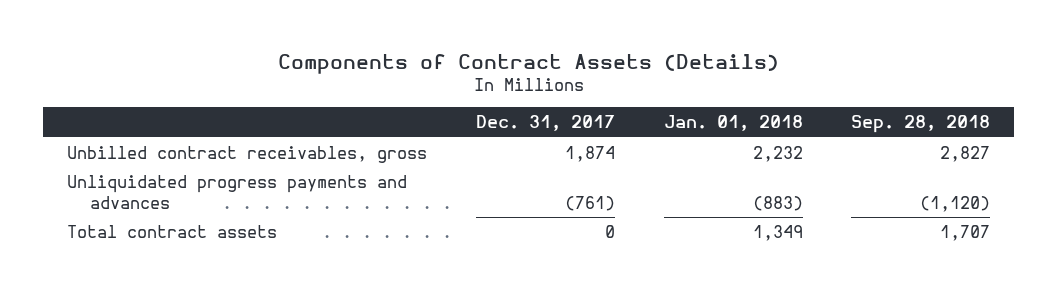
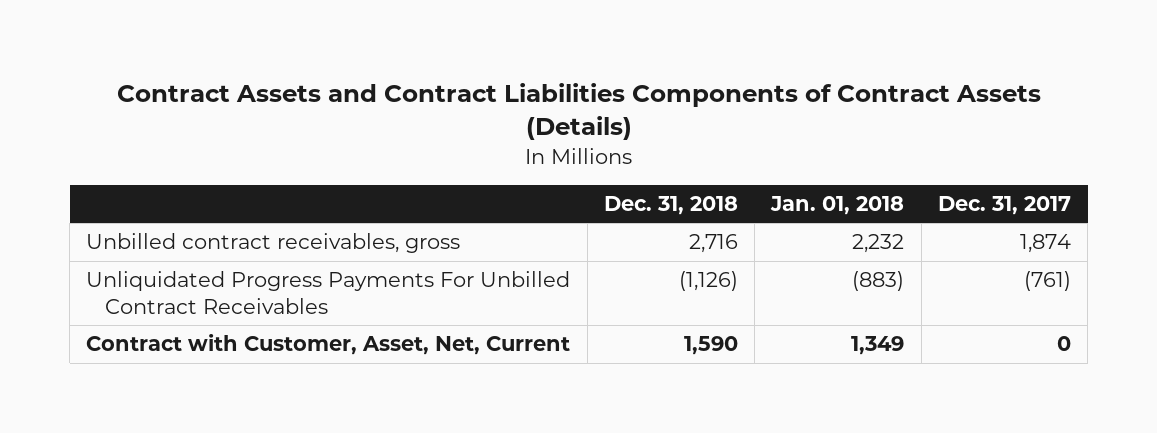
- Components of Contract Assets (Details)
+ Contract Assets and Contract Liabilities Components of Contract Assets (Details)
- | Dec. 31, 2017 | Jan. 01, 2018 | Sep. 28, 2018
+ | Dec. 31, 2018 | Jan. 01, 2018 | Dec. 31, 2017
- Unliquidated progress payments and advances | (761) | (883) | (1,120)
- Total contract assets | 0 | 1,349 | 1,707
+ Unliquidated Progress Payments For Unbilled Contract Receivables | (1,126) | (883) | (761)
+ Contract with Customer, Asset, Net, Current | 1,590 | 1,349 | 0

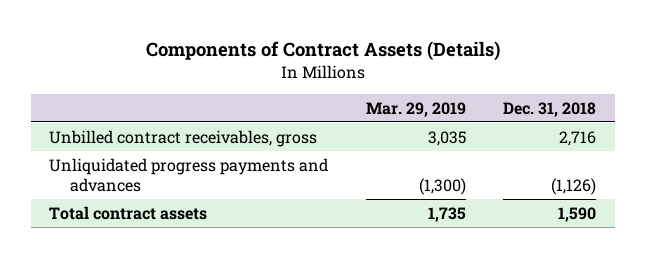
- Contract Assets and Contract Liabilities Components of Contract Assets (Details)
+ Components of Contract Assets (Details)
- | Dec. 31, 2018 | Jan. 01, 2018 | Dec. 31, 2017
+ | Mar. 29, 2019 | Dec. 31, 2018
- Unliquidated Progress Payments For Unbilled Contract Receivables | (1,126) | (883) | (761)
- Contract with Customer, Asset, Net, Current | 1,590 | 1,349 | 0
+ Unliquidated progress payments and advances | (1,300) | (1,126)
+ Total contract assets | 1,735 | 1,590

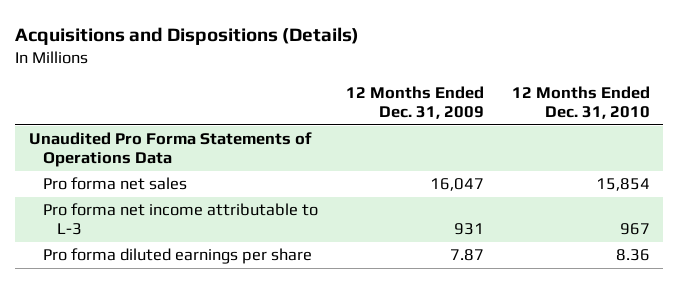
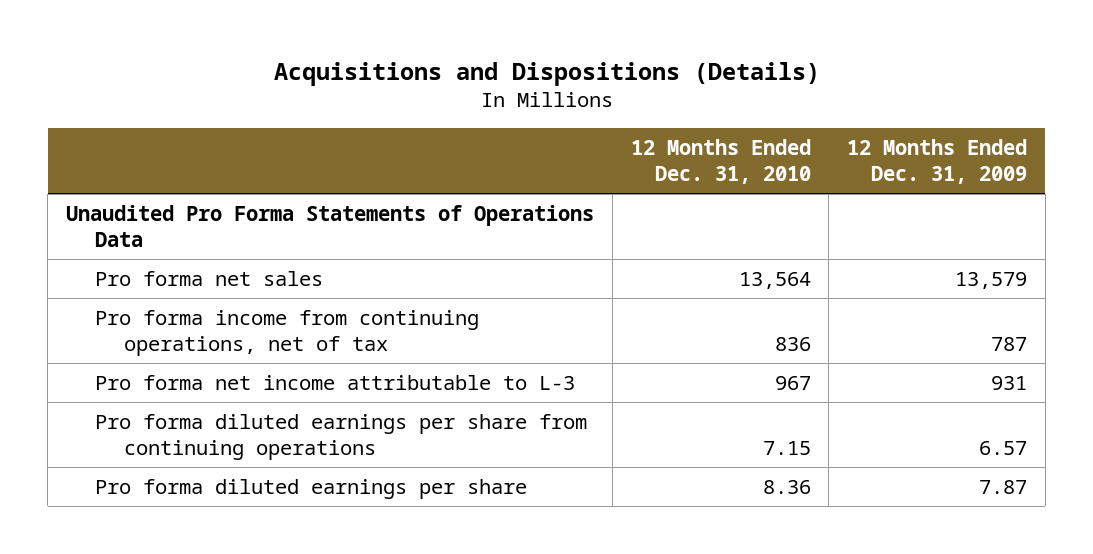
- | 12 Months Ended Dec. 31, 2009 | 12 Months Ended Dec. 31, 2010
+ | 12 Months Ended Dec. 31, 2010 | 12 Months Ended Dec. 31, 2009
- Pro forma net sales | 16,047 | 15,854
+ Pro forma net sales | 13,564 | 13,579
+ Pro forma income from continuing operations, net of tax | 836 | 787
+ Pro forma diluted earnings per share from continuing operations | 7.15 | 6.57

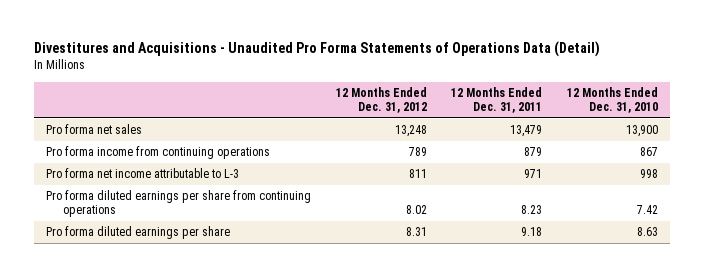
- Acquisitions and Dispositions (Details)
+ Divestitures and Acquisitions - Unaudited Pro Forma Statements of Operations Data (Detail)
- | 12 Months Ended Dec. 31, 2010 | 12 Months Ended Dec. 31, 2009
+ | 12 Months Ended Dec. 31, 2012 | 12 Months Ended Dec. 31, 2011 | 12 Months Ended Dec. 31, 2010
- Unaudited Pro Forma Statements of Operations Data
- Pro forma net sales | 13,564 | 13,579
- Pro forma income from continuing operations, net of tax | 836 | 787
- Pro forma net income attributable to L-3 | 967 | 931
- Pro forma diluted earnings per share from continuing operations | 7.15 | 6.57
- Pro forma diluted earnings per share | 8.36 | 7.87
+ Pro forma net sales | 13,248 | 13,479 | 13,900
+ Pro forma income from continuing operations | 789 | 879 | 867
+ Pro forma net income attributable to L-3 | 811 | 971 | 998
+ Pro forma diluted earnings per share from continuing operations | 8.02 | 8.23 | 7.42
+ Pro forma diluted earnings per share | 8.31 | 9.18 | 8.63

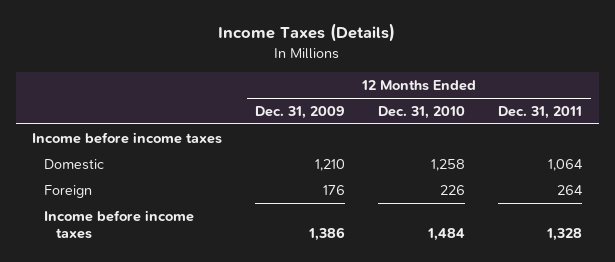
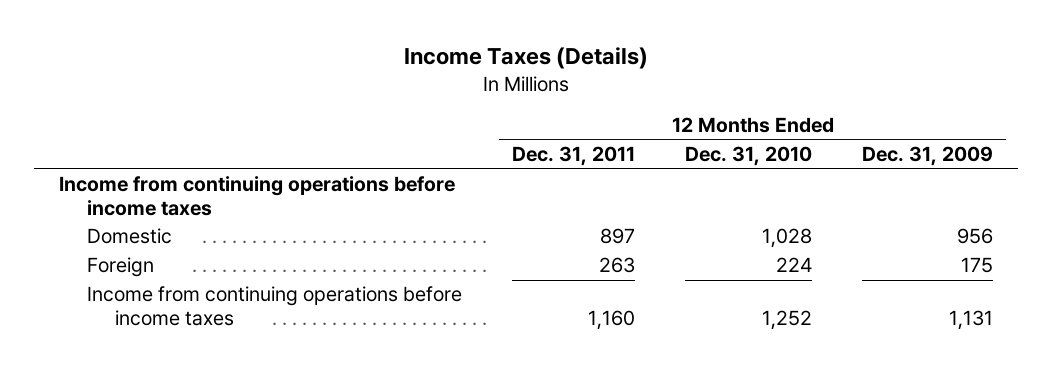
- | 12 Months Ended Dec. 31, 2009 | 12 Months Ended Dec. 31, 2010 | 12 Months Ended Dec. 31, 2011
+ | 12 Months Ended Dec. 31, 2011 | 12 Months Ended Dec. 31, 2010 | 12 Months Ended Dec. 31, 2009
- Income before income taxes
- Domestic | 1,210 | 1,258 | 1,064
- Foreign | 176 | 226 | 264
- Income before income taxes | 1,386 | 1,484 | 1,328
+ Income from continuing operations before income taxes
+ Domestic | 897 | 1,028 | 956
+ Foreign | 263 | 224 | 175
+ Income from continuing operations before income taxes | 1,160 | 1,252 | 1,131

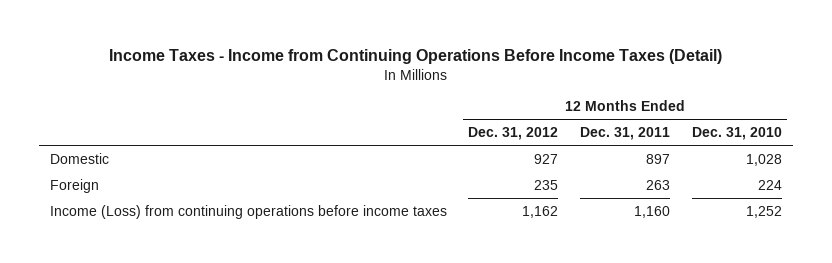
- Income Taxes (Details)
+ Income Taxes - Income from Continuing Operations Before Income Taxes (Detail)
- | 12 Months Ended Dec. 31, 2011 | 12 Months Ended Dec. 31, 2010 | 12 Months Ended Dec. 31, 2009
+ | 12 Months Ended Dec. 31, 2012 | 12 Months Ended Dec. 31, 2011 | 12 Months Ended Dec. 31, 2010
- Income from continuing operations before income taxes
- Income from continuing operations before income taxes | 1,160 | 1,252 | 1,131
+ Income (Loss) from continuing operations before income taxes | 1,162 | 1,160 | 1,252

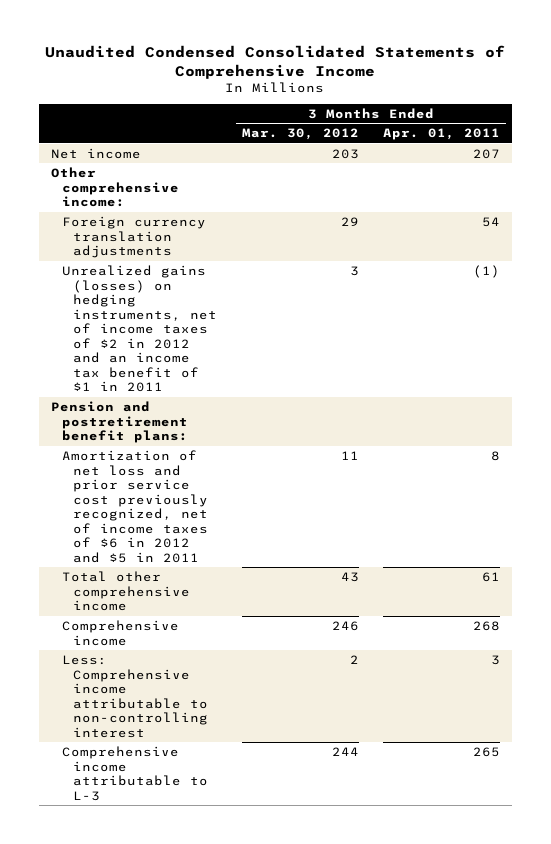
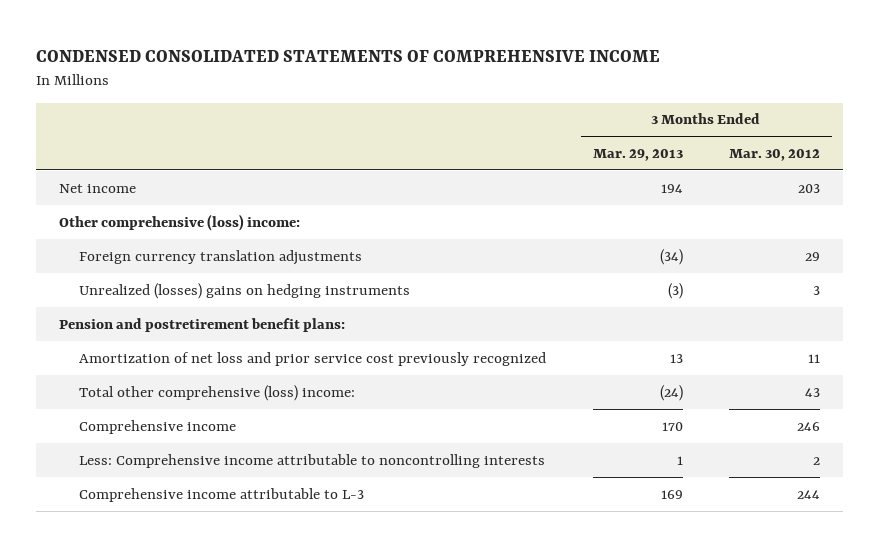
- Unaudited Condensed Consolidated Statements of Comprehensive Income
+ CONDENSED CONSOLIDATED STATEMENTS OF COMPREHENSIVE INCOME
- | 3 Months Ended Mar. 30, 2012 | 3 Months Ended Apr. 01, 2011
+ | 3 Months Ended Mar. 29, 2013 | 3 Months Ended Mar. 30, 2012
- Other comprehensive income:
+ Other comprehensive (loss) income:
- Unrealized gains (losses) on hedging instruments, net of income taxes of $2 in 2012 and an income tax benefit of $1 in 2011 | 3 | (1)
+ Unrealized (losses) gains on hedging instruments | (3) | 3
- Amortization of net loss and prior service cost previously recognized, net of income taxes of $6 in 2012 and $5 in 2011 | 11 | 8
- Total other comprehensive income | 43 | 61
+ Amortization of net loss and prior service cost previously recognized | 13 | 11
+ Total other comprehensive (loss) income: | (24) | 43
- Less: Comprehensive income attributable to non-controlling interest | 2 | 3
+ Less: Comprehensive income attributable to noncontrolling interests | 1 | 2

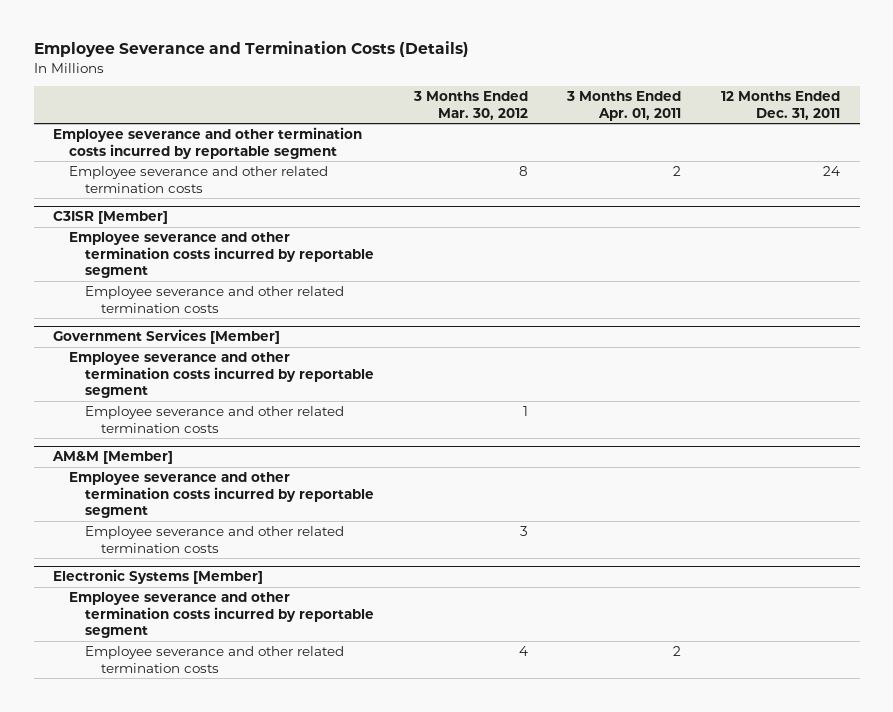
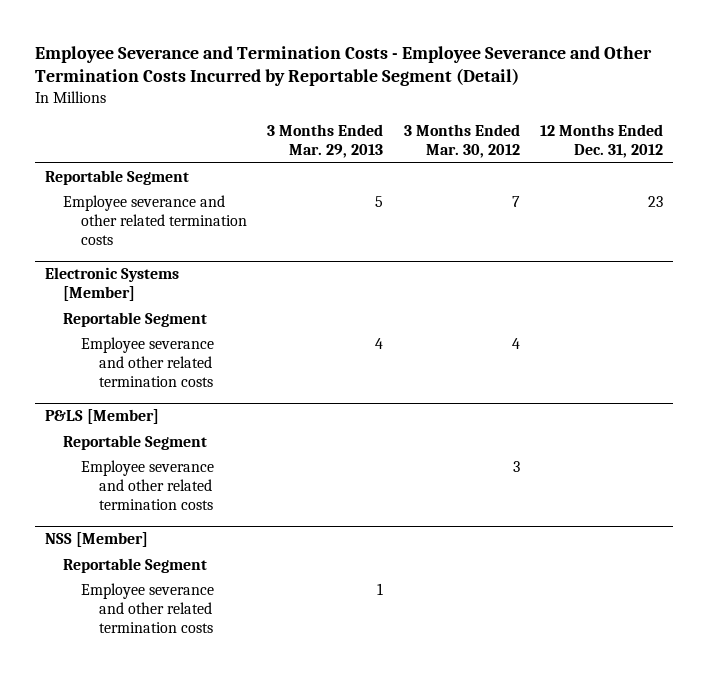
- Employee Severance and Termination Costs (Details)
+ Employee Severance and Termination Costs - Employee Severance and Other Termination Costs Incurred by Reportable Segment (Detail)
- | 3 Months Ended Mar. 30, 2012 | 3 Months Ended Apr. 01, 2011 | 12 Months Ended Dec. 31, 2011
+ | 3 Months Ended Mar. 29, 2013 | 3 Months Ended Mar. 30, 2012 | 12 Months Ended Dec. 31, 2012
- Employee severance and other termination costs incurred by reportable segment
- Employee severance and other related termination costs | 8 | 2 | 24
- C3ISR [Member]
- Employee severance and other termination costs incurred by reportable segment
- Employee severance and other related termination costs
- Government Services [Member]
- Employee severance and other termination costs incurred by reportable segment
- Employee severance and other related termination costs | 1 | |
- AM&M [Member]
- Employee severance and other termination costs incurred by reportable segment
- Employee severance and other related termination costs | 3 | |
+ Reportable Segment
+ Employee severance and other related termination costs | 5 | 7 | 23
@ Electronic Systems [Member]
- Employee severance and other termination costs incurred by reportable segment
+ Reportable Segment
+ P&LS [Member]
+ Reportable Segment
+ Employee severance and other related termination costs | | 3 |
+ NSS [Member]
+ Reportable Segment
+ Employee severance and other related termination costs | 1 | |

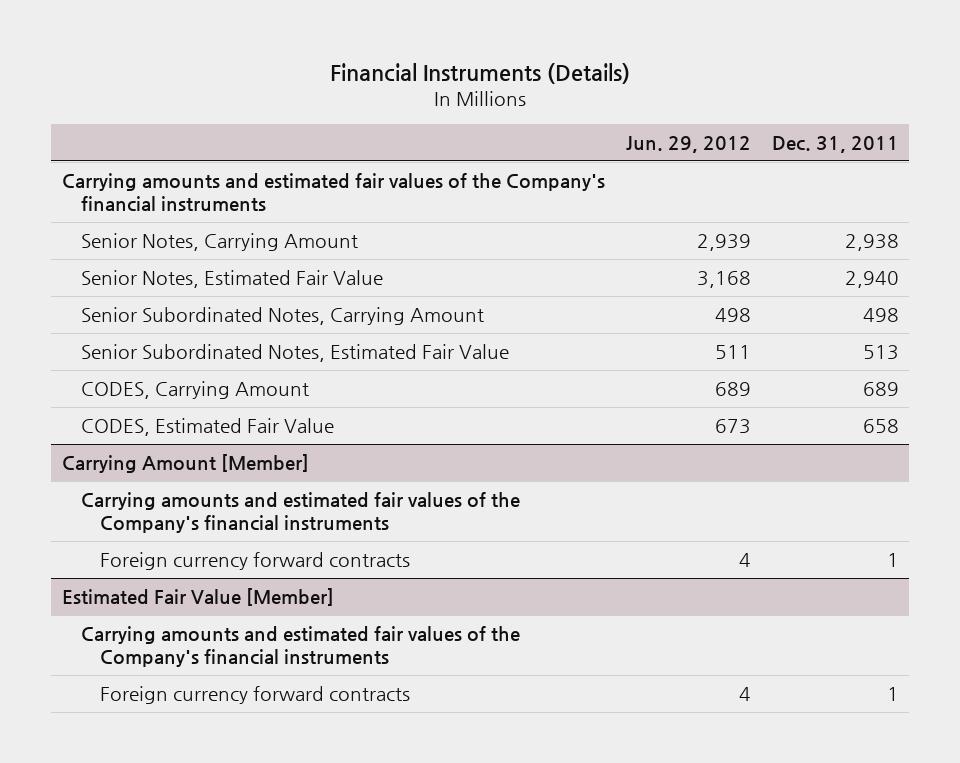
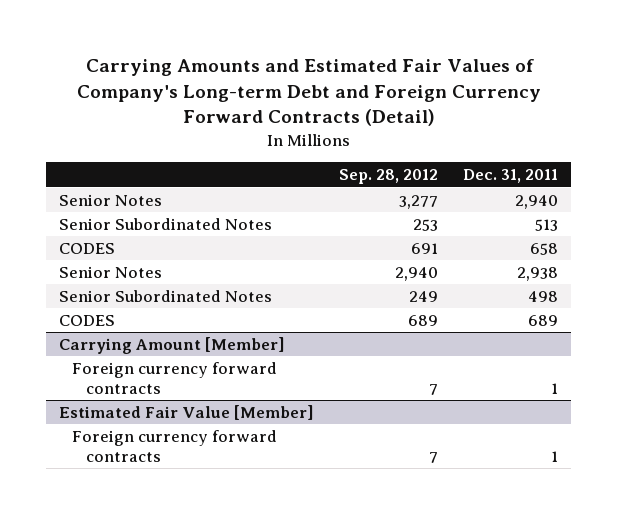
- Financial Instruments (Details)
+ Carrying Amounts and Estimated Fair Values of Company's Long-term Debt and Foreign Currency Forward Contracts (Detail)
- | Jun. 29, 2012 | Dec. 31, 2011
+ | Sep. 28, 2012 | Dec. 31, 2011
- Carrying amounts and estimated fair values of the Company's financial instruments
- Senior Notes, Carrying Amount | 2,939 | 2,938
- Senior Notes, Estimated Fair Value | 3,168 | 2,940
- Senior Subordinated Notes, Carrying Amount | 498 | 498
- Senior Subordinated Notes, Estimated Fair Value | 511 | 513
- CODES, Carrying Amount | 689 | 689
- CODES, Estimated Fair Value | 673 | 658
+ Senior Notes | 3,277 | 2,940
+ Senior Subordinated Notes | 253 | 513
+ CODES | 691 | 658
+ Senior Notes | 2,940 | 2,938
+ Senior Subordinated Notes | 249 | 498
+ CODES | 689 | 689
@ Carrying Amount [Member]
- Carrying amounts and estimated fair values of the Company's financial instruments
@ Estimated Fair Value [Member]
- Carrying amounts and estimated fair values of the Company's financial instruments

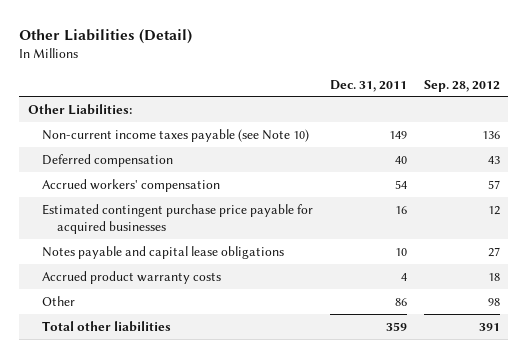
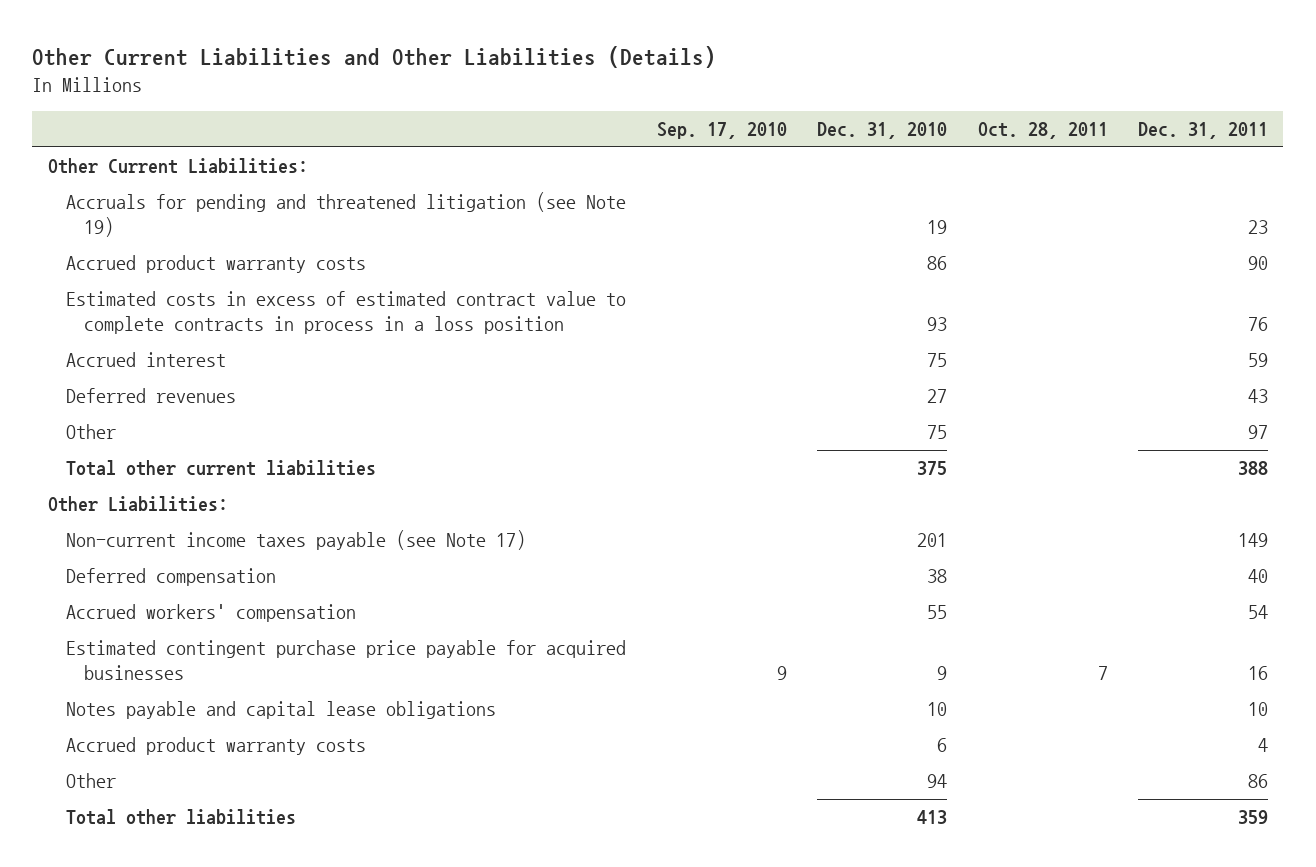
- Other Liabilities (Detail)
+ Other Current Liabilities and Other Liabilities (Details)
- | Dec. 31, 2011 | Sep. 28, 2012
+ | Sep. 17, 2010 | Dec. 31, 2010 | Oct. 28, 2011 | Dec. 31, 2011
+ Other Current Liabilities:
+ Accruals for pending and threatened litigation (see Note 19) | | 19 | | 23
+ Accrued product warranty costs | | 86 | | 90
+ Estimated costs in excess of estimated contract value to complete contracts in process in a loss position | | 93 | | 76
+ Accrued interest | | 75 | | 59
+ Deferred revenues | | 27 | | 43
+ Other | | 75 | | 97
+ Total other current liabilities | | 375 | | 388
- Non-current income taxes payable (see Note 10) | 149 | 136
+ Non-current income taxes payable (see Note 17) | | 201 | | 149

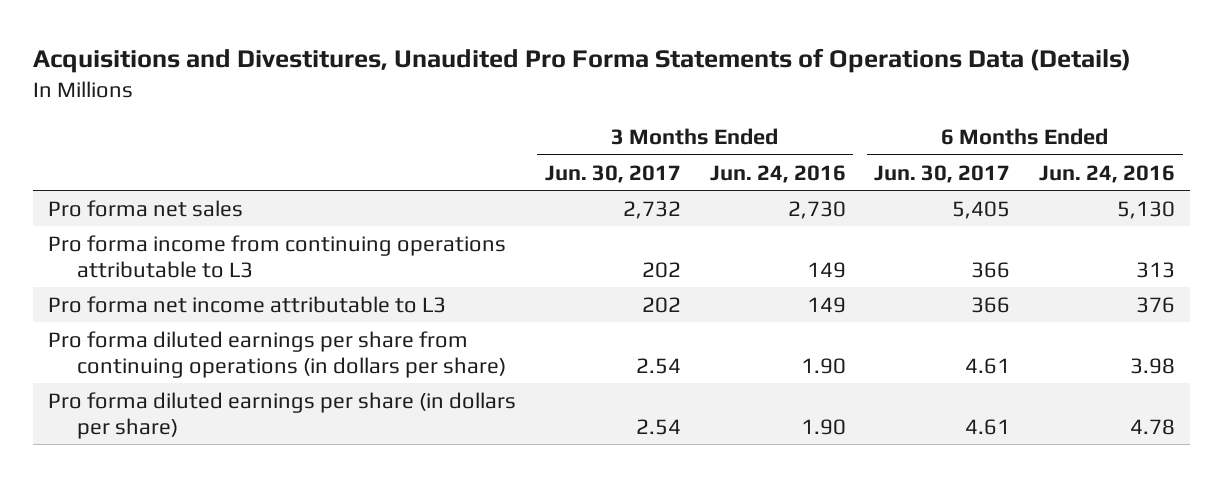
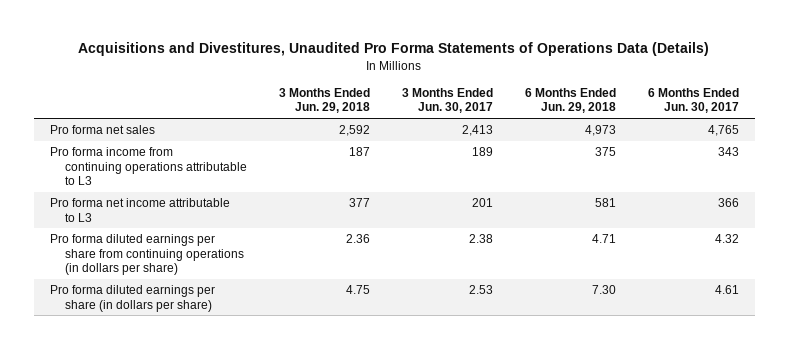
- | 3 Months Ended Jun. 30, 2017 | 3 Months Ended Jun. 24, 2016 | 6 Months Ended Jun. 30, 2017 | 6 Months Ended Jun. 24, 2016
+ | 3 Months Ended Jun. 29, 2018 | 3 Months Ended Jun. 30, 2017 | 6 Months Ended Jun. 29, 2018 | 6 Months Ended Jun. 30, 2017
- Pro forma net sales | 2,732 | 2,730 | 5,405 | 5,130
- Pro forma income from continuing operations attributable to L3 | 202 | 149 | 366 | 313
- Pro forma net income attributable to L3 | 202 | 149 | 366 | 376
- Pro forma diluted earnings per share from continuing operations (in dollars per share) | 2.54 | 1.90 | 4.61 | 3.98
- Pro forma diluted earnings per share (in dollars per share) | 2.54 | 1.90 | 4.61 | 4.78
+ Pro forma net sales | 2,592 | 2,413 | 4,973 | 4,765
+ Pro forma income from continuing operations attributable to L3 | 187 | 189 | 375 | 343
+ Pro forma net income attributable to L3 | 377 | 201 | 581 | 366
+ Pro forma diluted earnings per share from continuing operations (in dollars per share) | 2.36 | 2.38 | 4.71 | 4.32
+ Pro forma diluted earnings per share (in dollars per share) | 4.75 | 2.53 | 7.30 | 4.61

